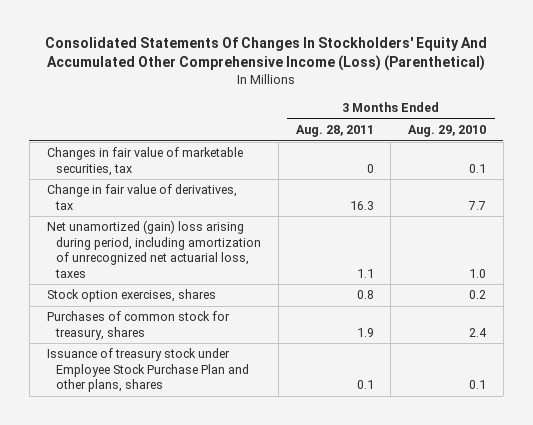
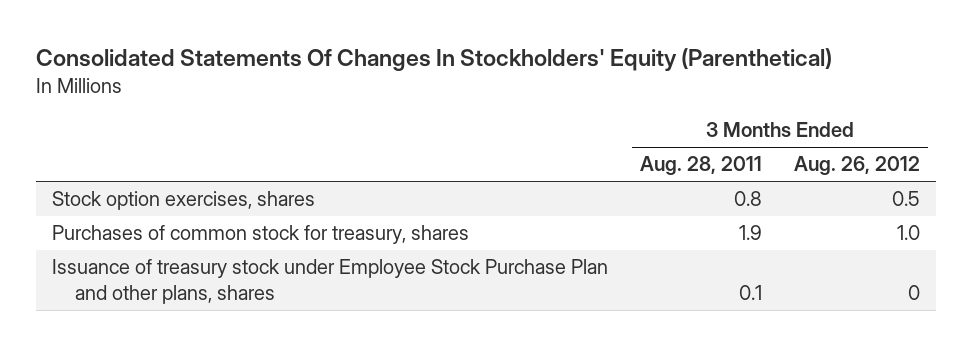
- Consolidated Statements Of Changes In Stockholders' Equity And Accumulated Other Comprehensive Income (Loss) (Parenthetical)
+ Consolidated Statements Of Changes In Stockholders' Equity (Parenthetical)
- | 3 Months Ended Aug. 28, 2011 | 3 Months Ended Aug. 29, 2010
+ | 3 Months Ended Aug. 28, 2011 | 3 Months Ended Aug. 26, 2012
- Changes in fair value of marketable securities, tax | 0 | 0.1
- Change in fair value of derivatives, tax | 16.3 | 7.7
- Net unamortized (gain) loss arising during period, including amortization of unrecognized net actuarial loss, taxes | 1.1 | 1.0

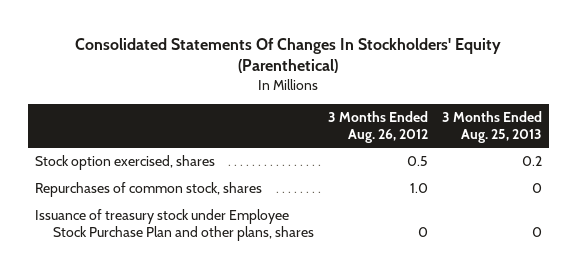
- | 3 Months Ended Aug. 28, 2011 | 3 Months Ended Aug. 26, 2012
+ | 3 Months Ended Aug. 26, 2012 | 3 Months Ended Aug. 25, 2013
- Stock option exercises, shares | 0.8 | 0.5
- Purchases of common stock for treasury, shares | 1.9 | 1.0
+ Stock option exercised, shares | 0.5 | 0.2
+ Repurchases of common stock, shares | 1.0 | 0

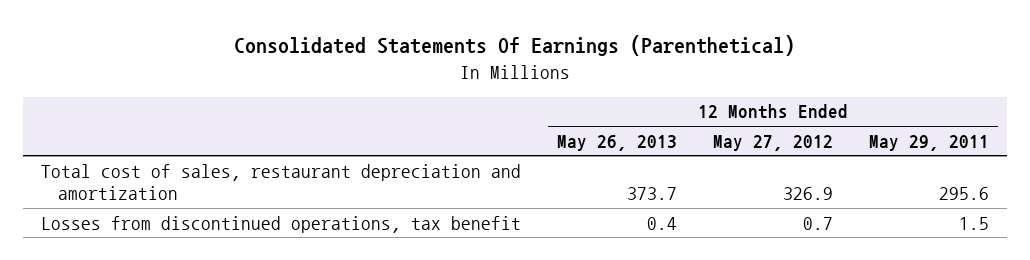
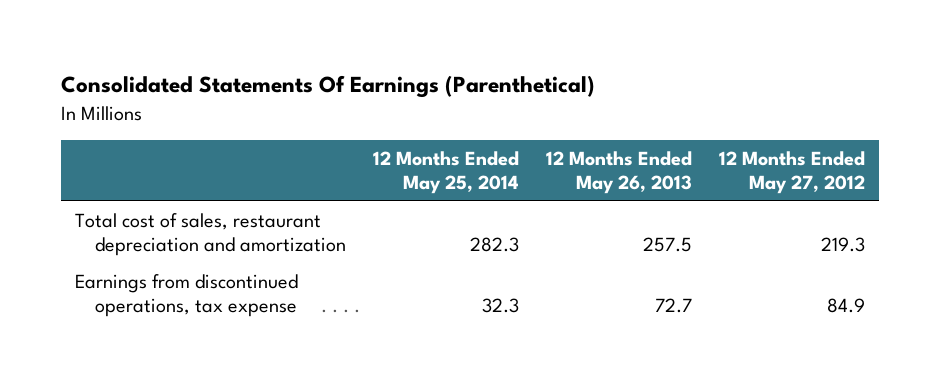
- | 12 Months Ended May 26, 2013 | 12 Months Ended May 27, 2012 | 12 Months Ended May 29, 2011
+ | 12 Months Ended May 25, 2014 | 12 Months Ended May 26, 2013 | 12 Months Ended May 27, 2012
- Total cost of sales, restaurant depreciation and amortization | 373.7 | 326.9 | 295.6
- Losses from discontinued operations, tax benefit | 0.4 | 0.7 | 1.5
+ Total cost of sales, restaurant depreciation and amortization | 282.3 | 257.5 | 219.3
+ Earnings from discontinued operations, tax expense | 32.3 | 72.7 | 84.9

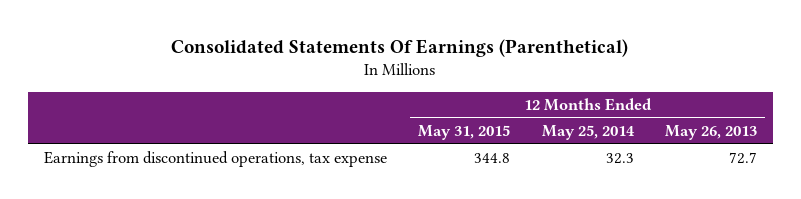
- | 12 Months Ended May 25, 2014 | 12 Months Ended May 26, 2013 | 12 Months Ended May 27, 2012
+ | 12 Months Ended May 31, 2015 | 12 Months Ended May 25, 2014 | 12 Months Ended May 26, 2013
- Total cost of sales, restaurant depreciation and amortization | 282.3 | 257.5 | 219.3

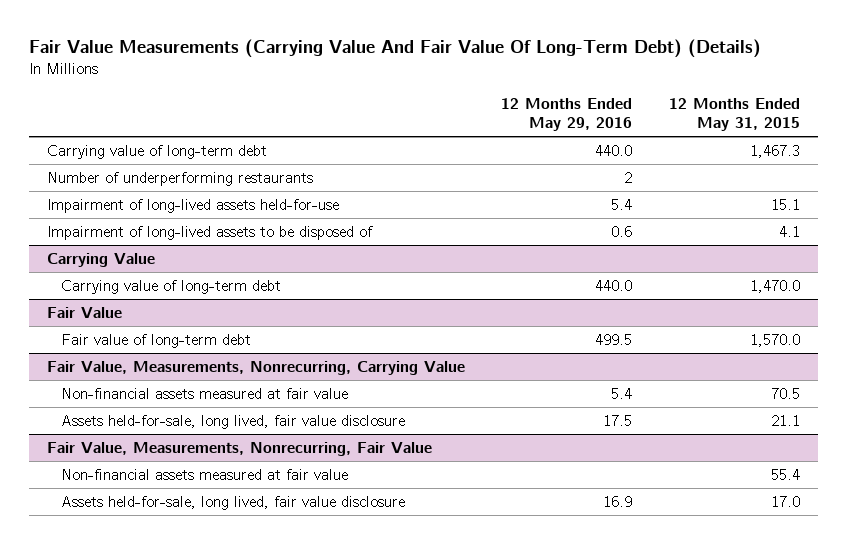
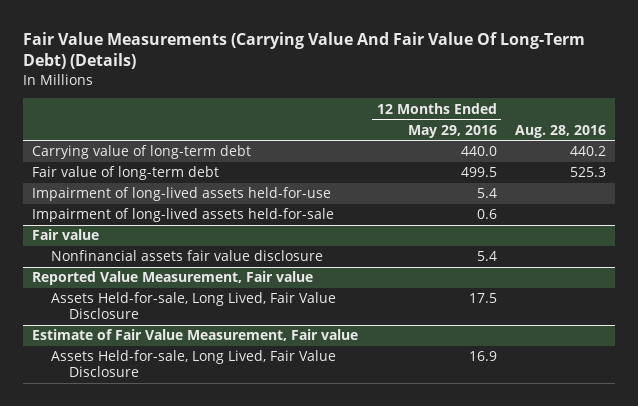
- | 12 Months Ended May 29, 2016 | 12 Months Ended May 31, 2015
+ | 12 Months Ended May 29, 2016 | Aug. 28, 2016
- Number of underperforming restaurants | 2 |
- Impairment of long-lived assets to be disposed of | 0.6 | 4.1
- Carrying Value
- Carrying value of long-term debt | 440.0 | 1,470.0
- Fair Value
- Fair Value, Measurements, Nonrecurring, Carrying Value
- Non-financial assets measured at fair value | 5.4 | 70.5
- Assets held-for-sale, long lived, fair value disclosure | 17.5 | 21.1
- Fair Value, Measurements, Nonrecurring, Fair Value
- Non-financial assets measured at fair value | | 55.4
- Assets held-for-sale, long lived, fair value disclosure | 16.9 | 17.0
moved down: Impairment of long-lived assets held-for-use | 5.4 |
+ Impairment of long-lived assets held-for-sale | 0.6 |
+ Fair value
+ Nonfinancial assets fair value disclosure | 5.4 |
+ Reported Value Measurement, Fair value
+ Assets Held-for-sale, Long Lived, Fair Value Disclosure | 17.5 |
+ Estimate of Fair Value Measurement, Fair value
+ Assets Held-for-sale, Long Lived, Fair Value Disclosure | 16.9 |

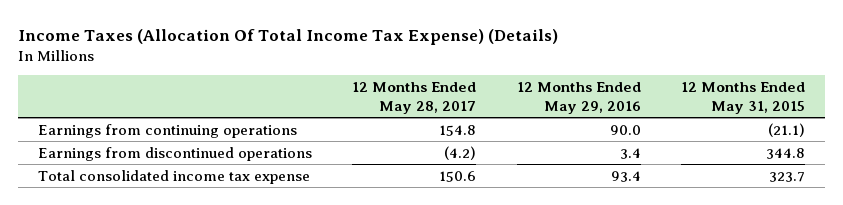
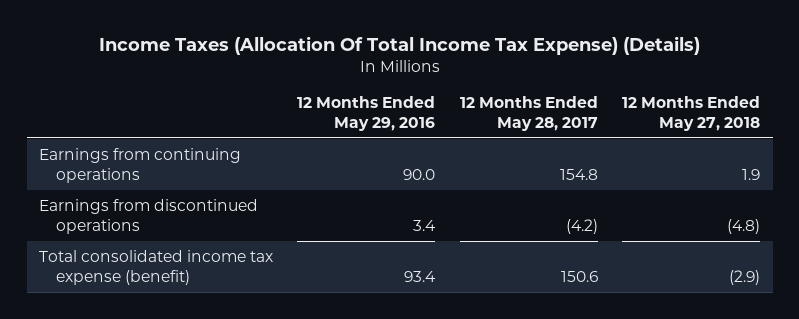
- | 12 Months Ended May 28, 2017 | 12 Months Ended May 29, 2016 | 12 Months Ended May 31, 2015
+ | 12 Months Ended May 29, 2016 | 12 Months Ended May 28, 2017 | 12 Months Ended May 27, 2018
- Total consolidated income tax expense | 150.6 | 93.4 | 323.7
+ Total consolidated income tax expense (benefit) | 93.4 | 150.6 | (2.9)

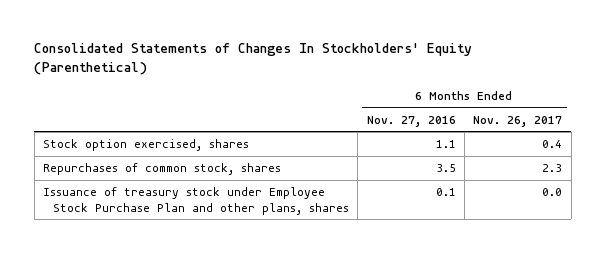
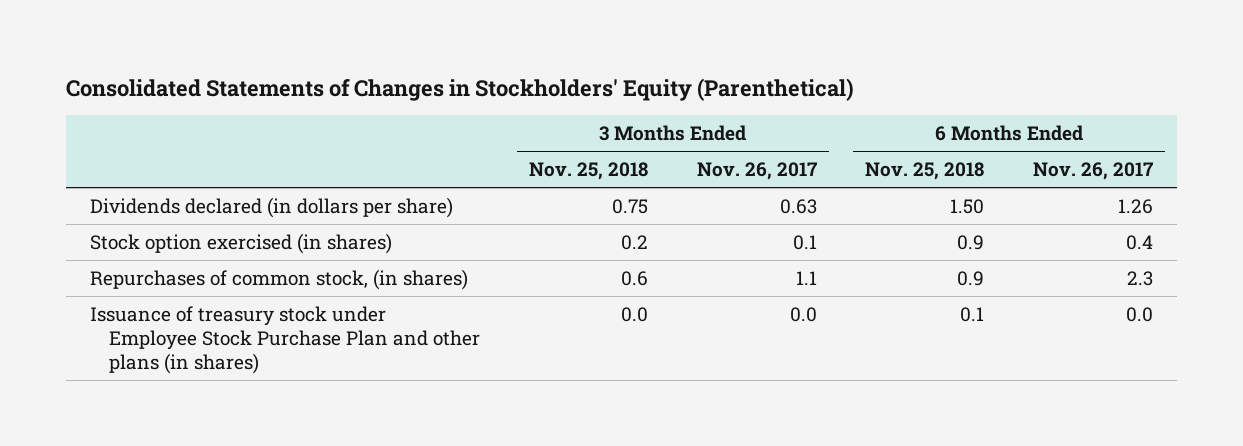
- Consolidated Statements of Changes In Stockholders' Equity (Parenthetical)
+ Consolidated Statements of Changes in Stockholders' Equity (Parenthetical)
- | 6 Months Ended Nov. 27, 2016 | 6 Months Ended Nov. 26, 2017
+ | 3 Months Ended Nov. 25, 2018 | 3 Months Ended Nov. 26, 2017 | 6 Months Ended Nov. 25, 2018 | 6 Months Ended Nov. 26, 2017
- Stock option exercised, shares | 1.1 | 0.4
- Repurchases of common stock, shares | 3.5 | 2.3
- Issuance of treasury stock under Employee Stock Purchase Plan and other plans, shares | 0.1 | 0.0
+ Dividends declared (in dollars per share) | 0.75 | 0.63 | 1.50 | 1.26
+ Stock option exercised (in shares) | 0.2 | 0.1 | 0.9 | 0.4
+ Repurchases of common stock, (in shares) | 0.6 | 1.1 | 0.9 | 2.3
+ Issuance of treasury stock under Employee Stock Purchase Plan and other plans (in shares) | 0.0 | 0.0 | 0.1 | 0.0

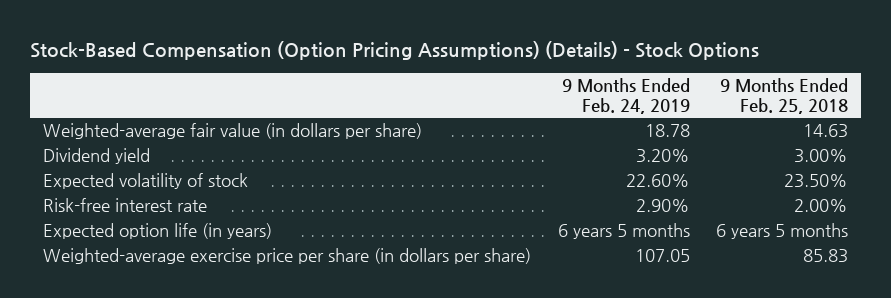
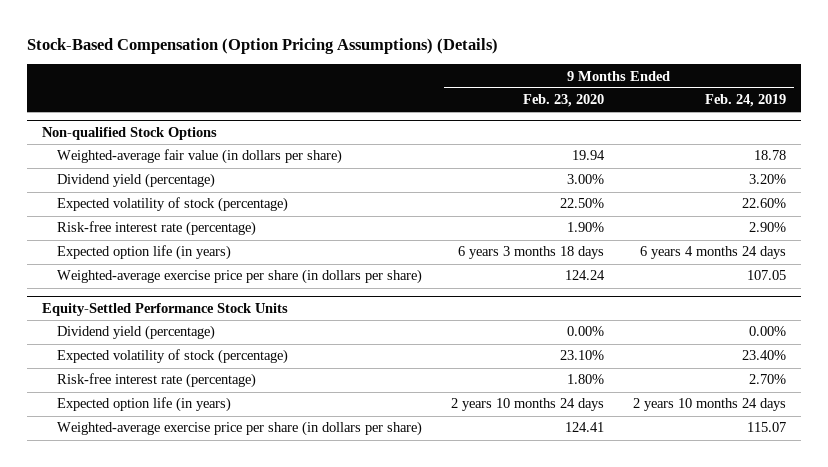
- Stock-Based Compensation (Option Pricing Assumptions) (Details) - Stock Options
+ Stock-Based Compensation (Option Pricing Assumptions) (Details)
- | 9 Months Ended Feb. 24, 2019 | 9 Months Ended Feb. 25, 2018
+ | 9 Months Ended Feb. 23, 2020 | 9 Months Ended Feb. 24, 2019
+ Non-qualified Stock Options
- Dividend yield | 3.20% | 3.00%
- Expected volatility of stock | 22.60% | 23.50%
- Risk-free interest rate | 2.90% | 2.00%
- Expected option life (in years) | 6 years 5 months | 6 years 5 months
+ Dividend yield (percentage) | 3.00% | 3.20%
+ Expected volatility of stock (percentage) | 22.50% | 22.60%
+ Risk-free interest rate (percentage) | 1.90% | 2.90%
+ Expected option life (in years) | 6 years 3 months 18 days | 6 years 4 months 24 days
+ Equity-Settled Performance Stock Units
+ Dividend yield (percentage) | 0.00% | 0.00%
+ Expected volatility of stock (percentage) | 23.10% | 23.40%
+ Risk-free interest rate (percentage) | 1.80% | 2.70%
+ Expected option life (in years) | 2 years 10 months 24 days | 2 years 10 months 24 days
+ Weighted-average exercise price per share (in dollars per share) | 124.41 | 115.07

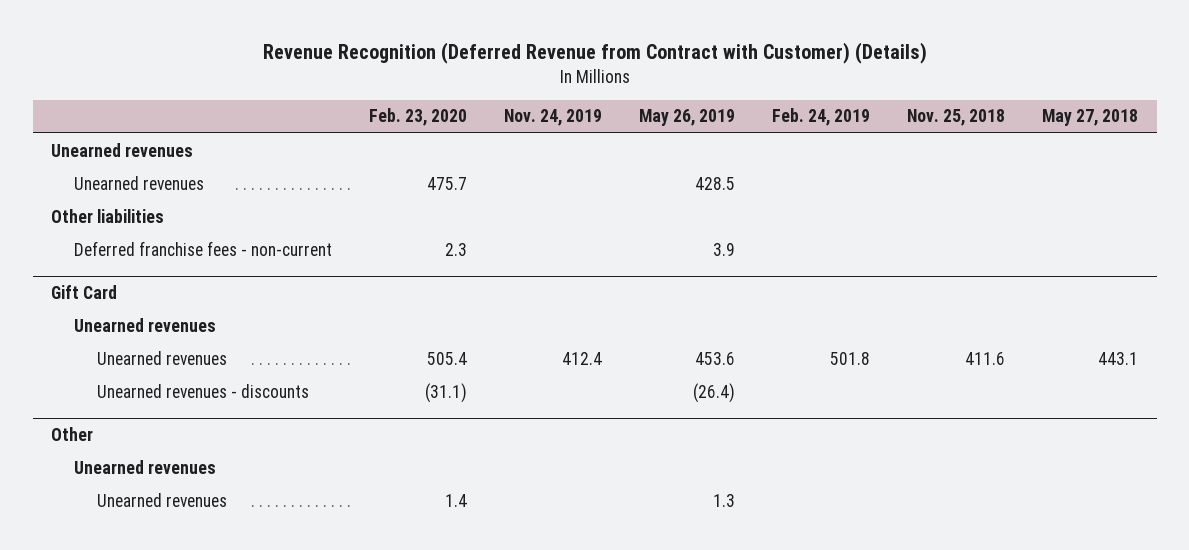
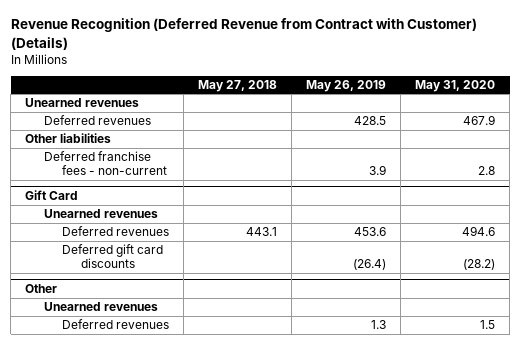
- | Feb. 23, 2020 | Nov. 24, 2019 | May 26, 2019 | Feb. 24, 2019 | Nov. 25, 2018 | May 27, 2018
+ | May 27, 2018 | May 26, 2019 | May 31, 2020
- Unearned revenues | 475.7 | | 428.5 | | |
+ Deferred revenues | | 428.5 | 467.9
@ Gift Card
- Unearned revenues | 505.4 | 412.4 | 453.6 | 501.8 | 411.6 | 443.1
- Unearned revenues - discounts | (31.1) | | (26.4) | | |
+ Deferred revenues | 443.1 | 453.6 | 494.6
+ Deferred gift card discounts | | (26.4) | (28.2)
@ Other
- Unearned revenues | 1.4 | | 1.3 | | |
+ Deferred revenues | | 1.3 | 1.5

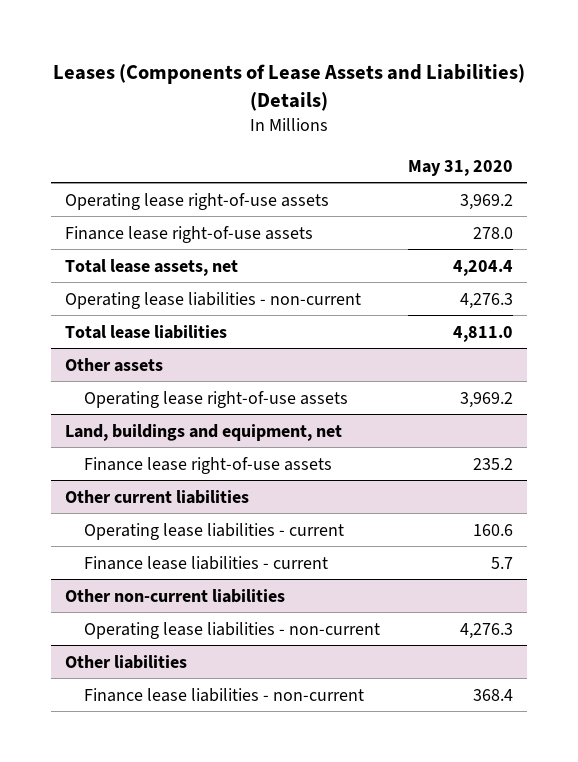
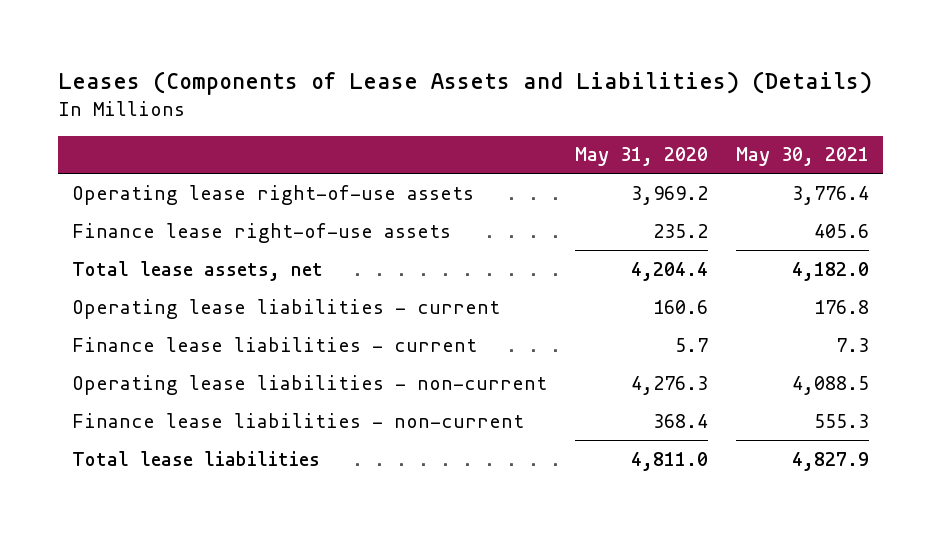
- | May 31, 2020
+ | May 31, 2020 | May 30, 2021
- Finance lease right-of-use assets | 278.0
- Operating lease liabilities - non-current | 4,276.3
- Other assets
- Operating lease right-of-use assets | 3,969.2
- Land, buildings and equipment, net
- Other current liabilities
moved down: Total lease assets, net | 4,204.4 | 4,182.0
- Other non-current liabilities
- Other liabilities
moved down: Total lease liabilities | 4,811.0 | 4,827.9

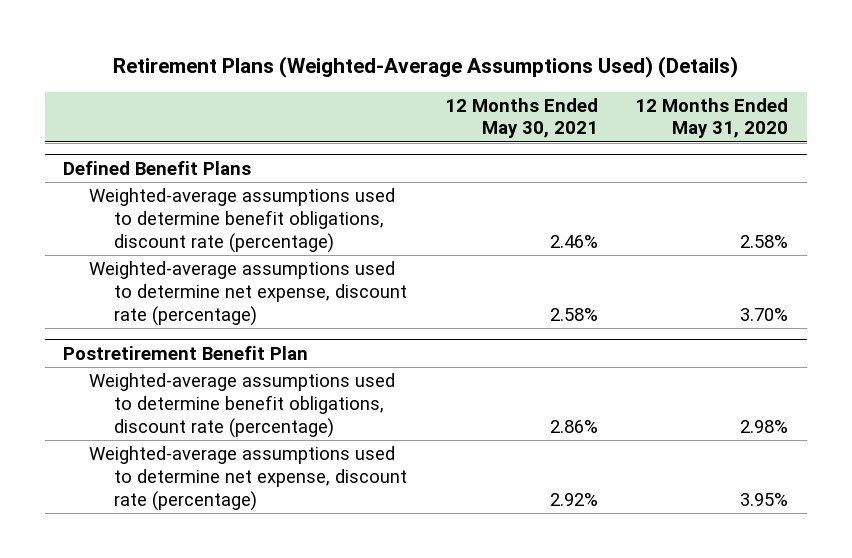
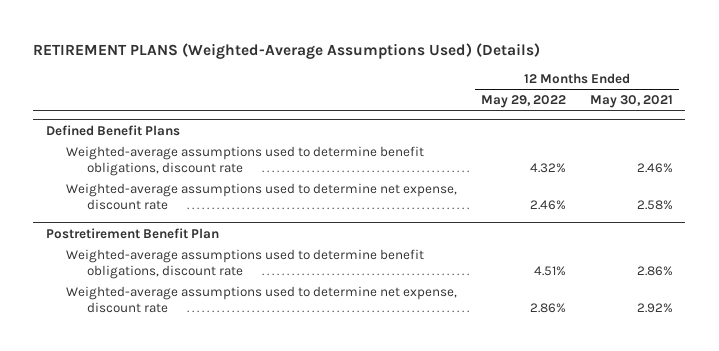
- Retirement Plans (Weighted-Average Assumptions Used) (Details)
+ RETIREMENT PLANS (Weighted-Average Assumptions Used) (Details)
- | 12 Months Ended May 30, 2021 | 12 Months Ended May 31, 2020
+ | 12 Months Ended May 29, 2022 | 12 Months Ended May 30, 2021
@ Defined Benefit Plans
- Weighted-average assumptions used to determine benefit obligations, discount rate (percentage) | 2.46% | 2.58%
- Weighted-average assumptions used to determine net expense, discount rate (percentage) | 2.58% | 3.70%
+ Weighted-average assumptions used to determine benefit obligations, discount rate | 4.32% | 2.46%
+ Weighted-average assumptions used to determine net expense, discount rate | 2.46% | 2.58%
@ Postretirement Benefit Plan
- Weighted-average assumptions used to determine benefit obligations, discount rate (percentage) | 2.86% | 2.98%
- Weighted-average assumptions used to determine net expense, discount rate (percentage) | 2.92% | 3.95%
+ Weighted-average assumptions used to determine benefit obligations, discount rate | 4.51% | 2.86%
+ Weighted-average assumptions used to determine net expense, discount rate | 2.86% | 2.92%

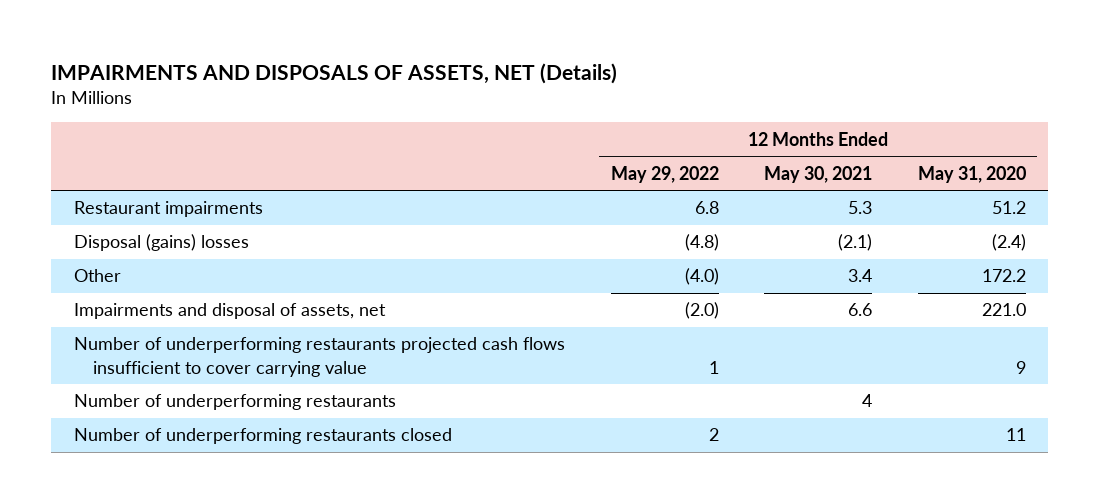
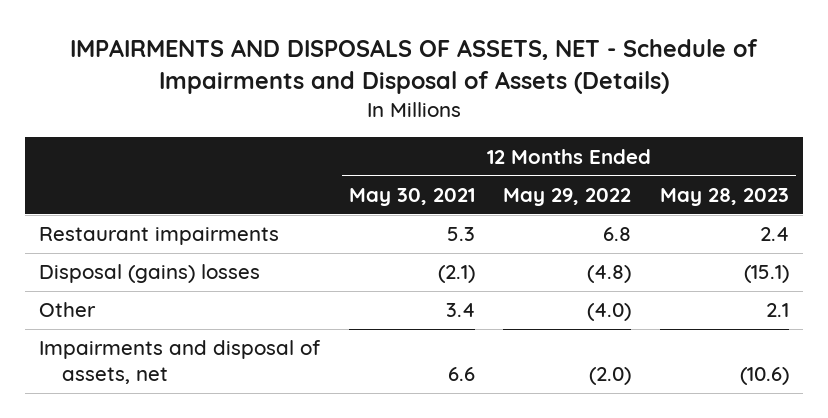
- IMPAIRMENTS AND DISPOSALS OF ASSETS, NET (Details)
+ IMPAIRMENTS AND DISPOSALS OF ASSETS, NET - Schedule of Impairments and Disposal of Assets (Details)
- | 12 Months Ended May 29, 2022 | 12 Months Ended May 30, 2021 | 12 Months Ended May 31, 2020
+ | 12 Months Ended May 30, 2021 | 12 Months Ended May 29, 2022 | 12 Months Ended May 28, 2023
- Number of underperforming restaurants projected cash flows insufficient to cover carrying value | 1 | | 9
- Number of underperforming restaurants | | 4 |
- Number of underperforming restaurants closed | 2 | | 11

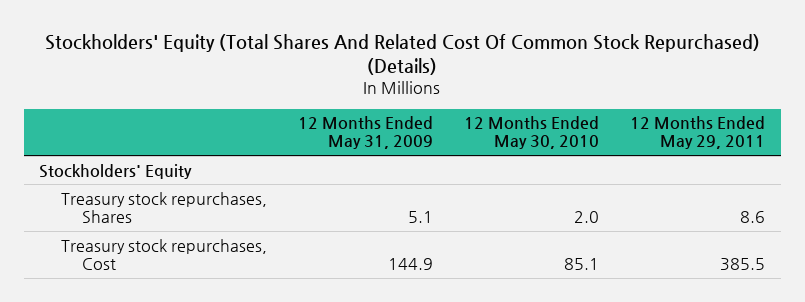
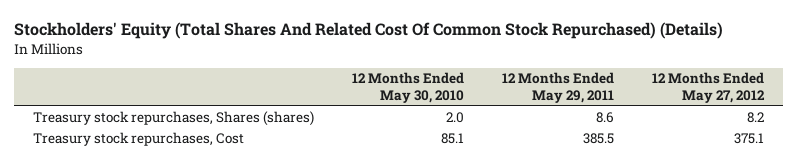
- | 12 Months Ended May 31, 2009 | 12 Months Ended May 30, 2010 | 12 Months Ended May 29, 2011
+ | 12 Months Ended May 30, 2010 | 12 Months Ended May 29, 2011 | 12 Months Ended May 27, 2012
- Stockholders' Equity
- Treasury stock repurchases, Shares | 5.1 | 2.0 | 8.6
+ Treasury stock repurchases, Shares (shares) | 2.0 | 8.6 | 8.2

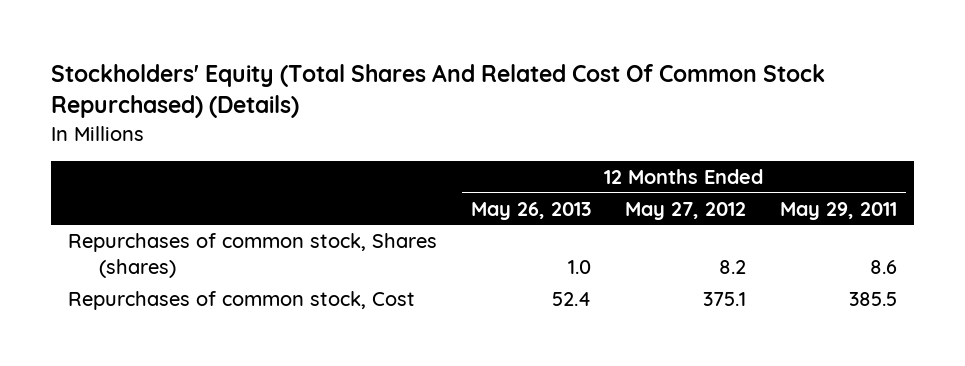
- | 12 Months Ended May 30, 2010 | 12 Months Ended May 29, 2011 | 12 Months Ended May 27, 2012
+ | 12 Months Ended May 26, 2013 | 12 Months Ended May 27, 2012 | 12 Months Ended May 29, 2011
- Treasury stock repurchases, Shares (shares) | 2.0 | 8.6 | 8.2
- Treasury stock repurchases, Cost | 85.1 | 385.5 | 375.1
+ Repurchases of common stock, Shares (shares) | 1.0 | 8.2 | 8.6
+ Repurchases of common stock, Cost | 52.4 | 375.1 | 385.5

